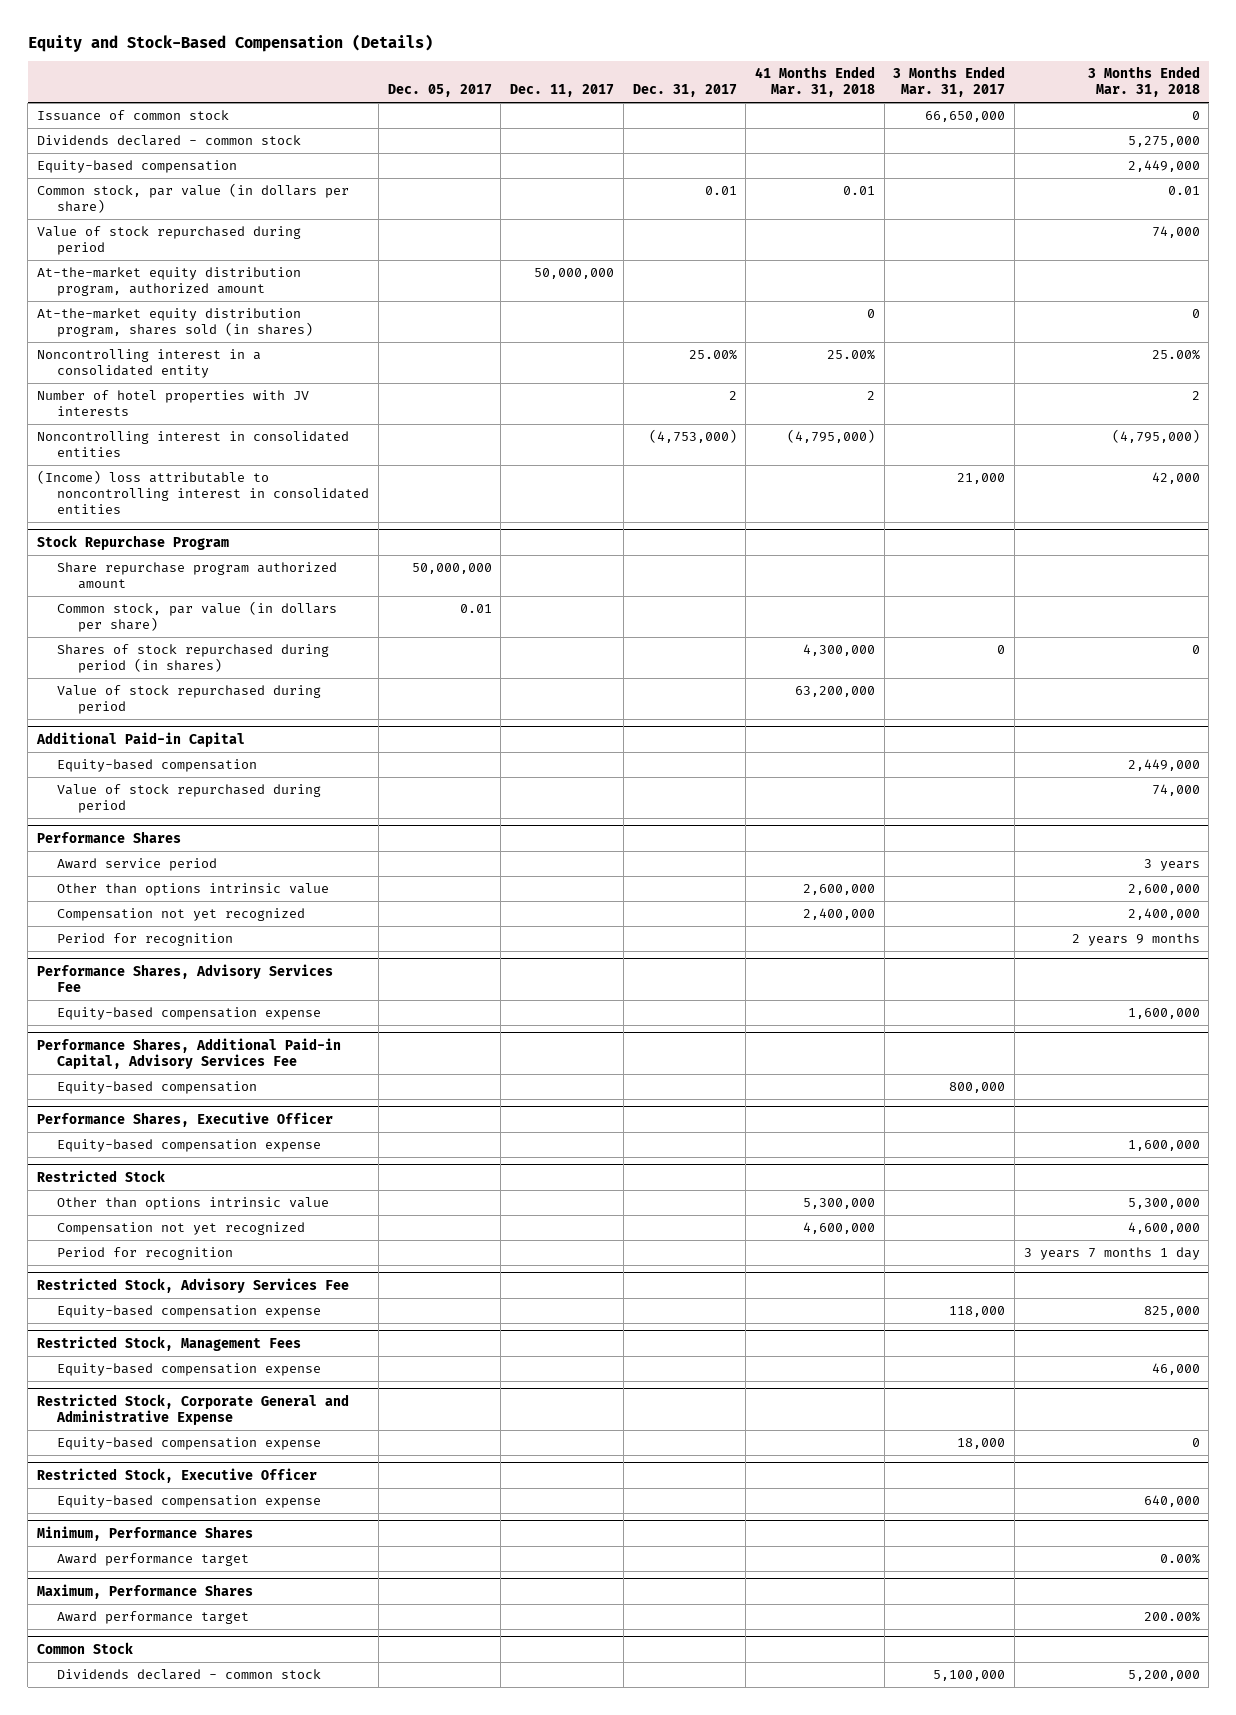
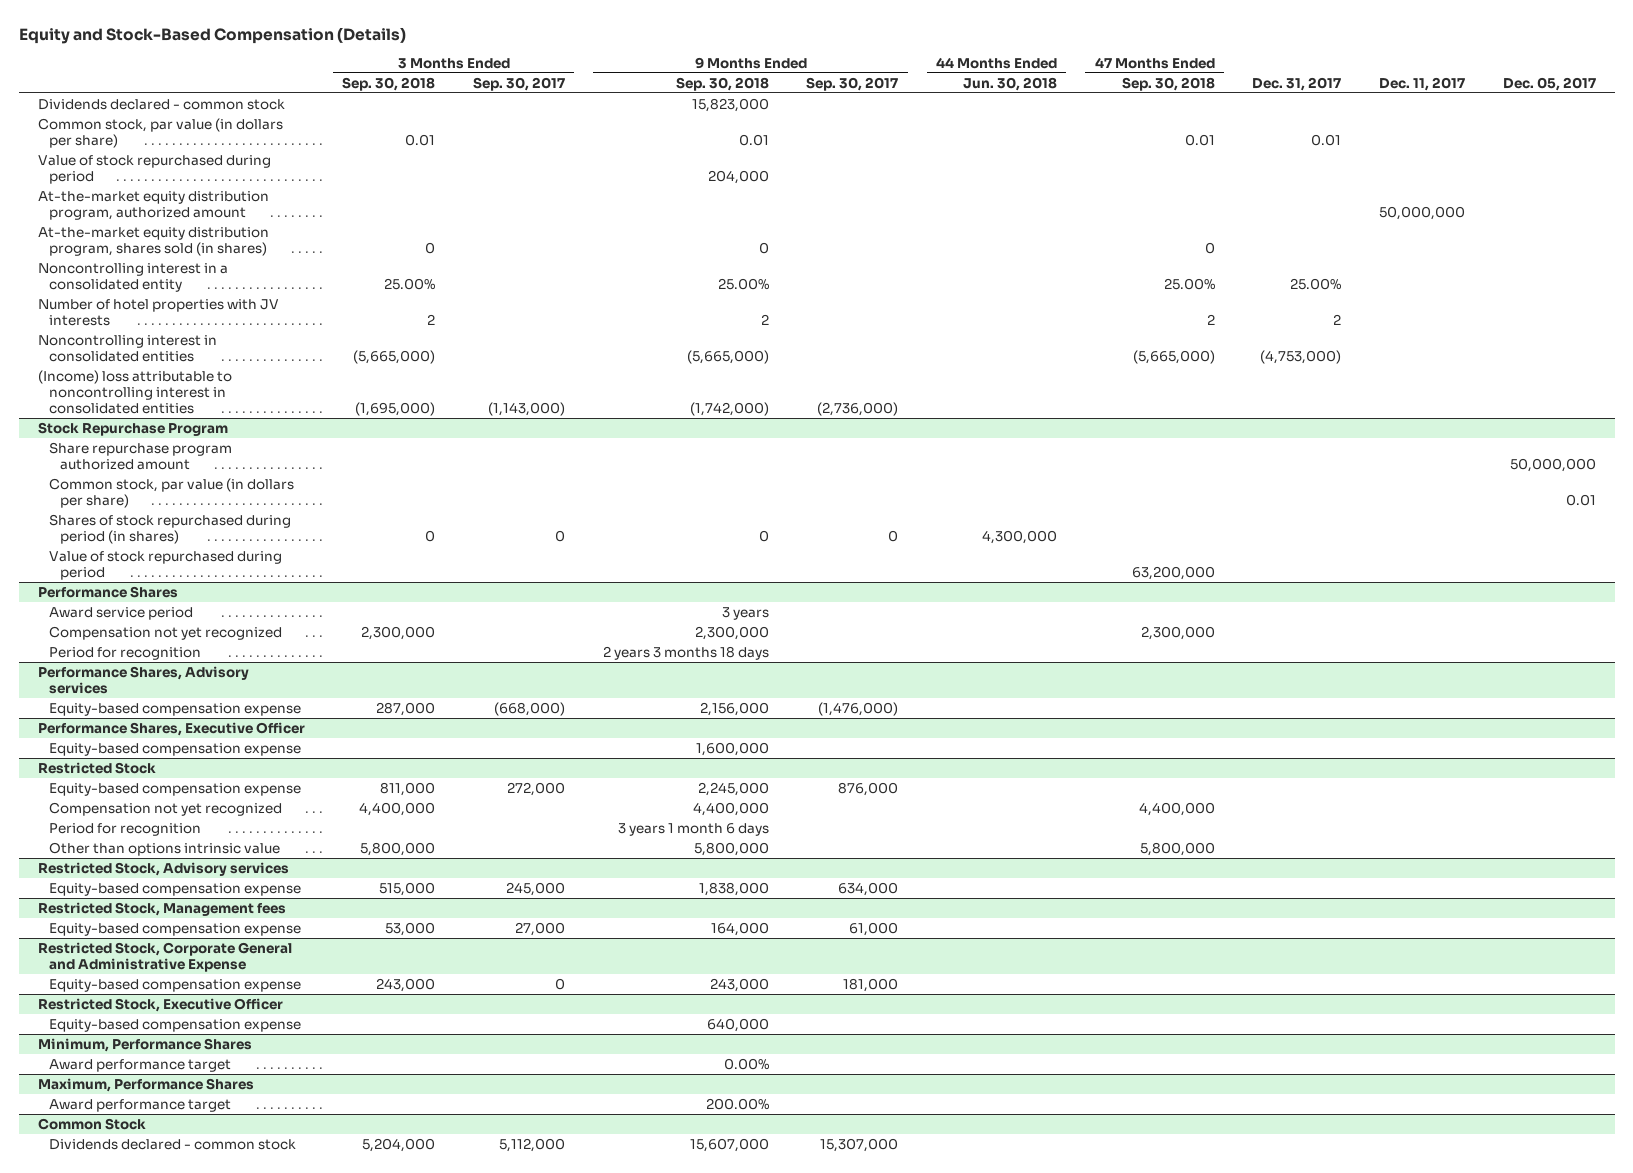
- | Dec. 05, 2017 | Dec. 11, 2017 | Dec. 31, 2017 | 41 Months Ended Mar. 31, 2018 | 3 Months Ended Mar. 31, 2017 | 3 Months Ended Mar. 31, 2018
+ | 3 Months Ended Sep. 30, 2018 | 3 Months Ended Sep. 30, 2017 | 9 Months Ended Sep. 30, 2018 | 9 Months Ended Sep. 30, 2017 | 44 Months Ended Jun. 30, 2018 | 47 Months Ended Sep. 30, 2018 | Dec. 31, 2017 | Dec. 11, 2017 | Dec. 05, 2017
- Issuance of common stock | | | | | 66,650,000 | 0
- Equity-based compensation | | | | | | 2,449,000
- Additional Paid-in Capital
- Equity-based compensation | | | | | | 2,449,000
- Value of stock repurchased during period | | | | | | 74,000
@ Performance Shares
- Other than options intrinsic value | | | | 2,600,000 | | 2,600,000
- Performance Shares, Advisory Services Fee
+ Performance Shares, Advisory services
- Performance Shares, Additional Paid-in Capital, Advisory Services Fee
- Equity-based compensation | | | | | 800,000 |
@ Restricted Stock
+ Equity-based compensation expense | 811,000 | 272,000 | 2,245,000 | 876,000 | | | | |
- Restricted Stock, Advisory Services Fee
@ Restricted Stock
moved down: Other than options intrinsic value | 5,800,000 | | 5,800,000 | | | 5,800,000 | | |
+ Restricted Stock, Advisory services
- Restricted Stock, Management Fees
+ Restricted Stock, Management fees

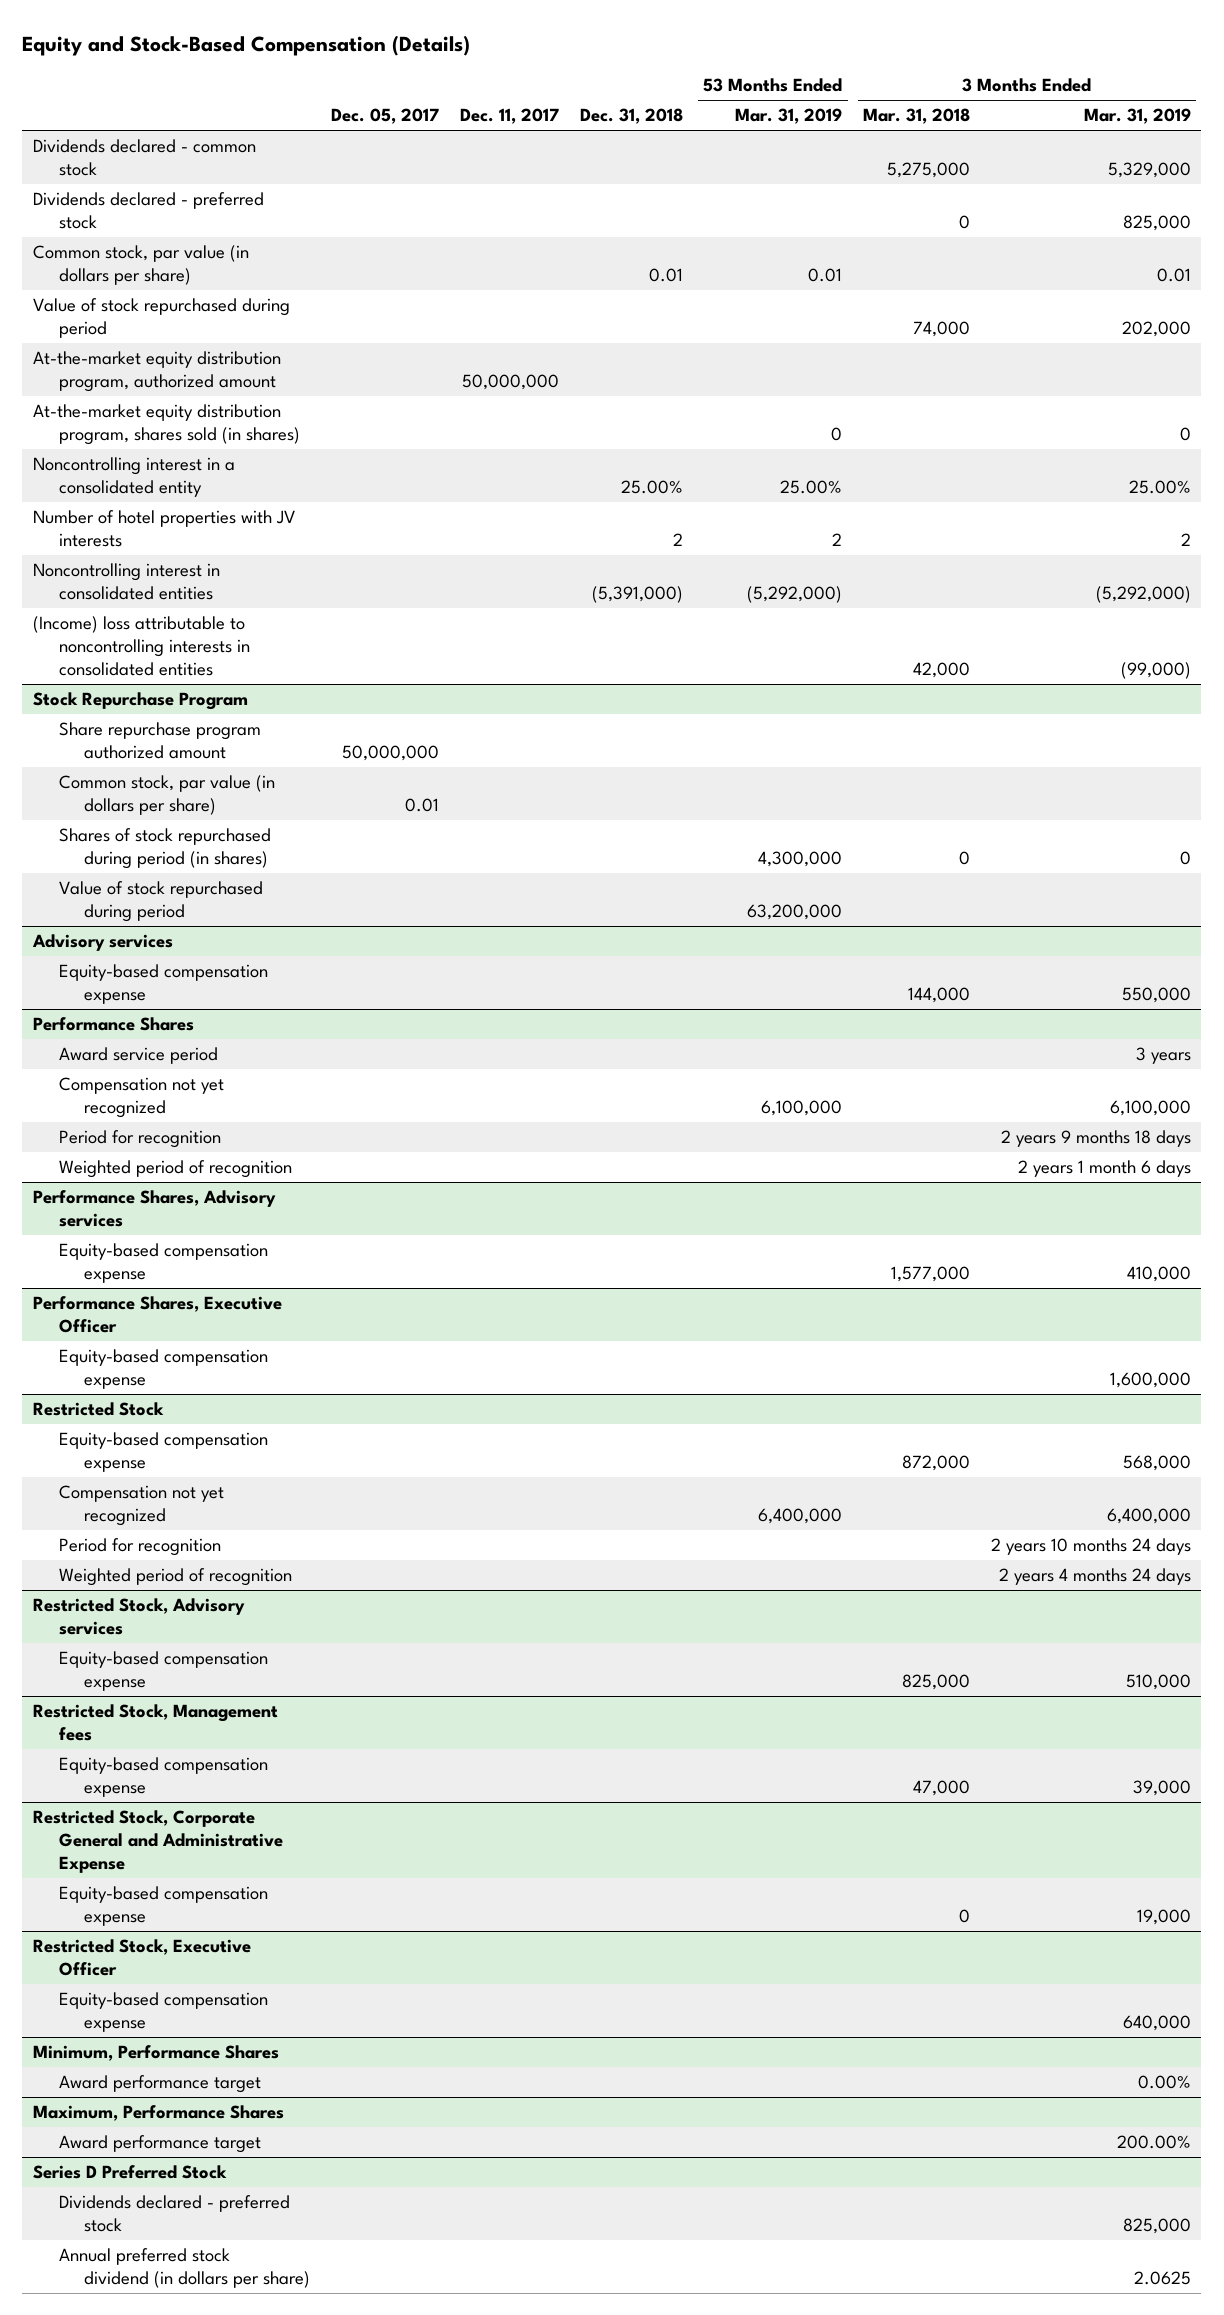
- | 3 Months Ended Sep. 30, 2018 | 3 Months Ended Sep. 30, 2017 | 9 Months Ended Sep. 30, 2018 | 9 Months Ended Sep. 30, 2017 | 44 Months Ended Jun. 30, 2018 | 47 Months Ended Sep. 30, 2018 | Dec. 31, 2017 | Dec. 11, 2017 | Dec. 05, 2017
+ | Dec. 05, 2017 | Dec. 11, 2017 | Dec. 31, 2018 | 53 Months Ended Mar. 31, 2019 | 3 Months Ended Mar. 31, 2018 | 3 Months Ended Mar. 31, 2019
+ Dividends declared - preferred stock | | | | | 0 | 825,000
- (Income) loss attributable to noncontrolling interest in consolidated entities | (1,695,000) | (1,143,000) | (1,742,000) | (2,736,000) | | | | |
+ (Income) loss attributable to noncontrolling interests in consolidated entities | | | | | 42,000 | (99,000)
+ Advisory services
+ Equity-based compensation expense | | | | | 144,000 | 550,000
@ Performance Shares
+ Weighted period of recognition | | | | | | 2 years 1 month 6 days
@ Restricted Stock
- Other than options intrinsic value | 5,800,000 | | 5,800,000 | | | 5,800,000 | | |
+ Weighted period of recognition | | | | | | 2 years 4 months 24 days
- Common Stock
- Dividends declared - common stock | 5,204,000 | 5,112,000 | 15,607,000 | 15,307,000 | | | | |
+ Series D Preferred Stock
+ Dividends declared - preferred stock | | | | | | 825,000
+ Annual preferred stock dividend (in dollars per share) | | | | | | 2.0625

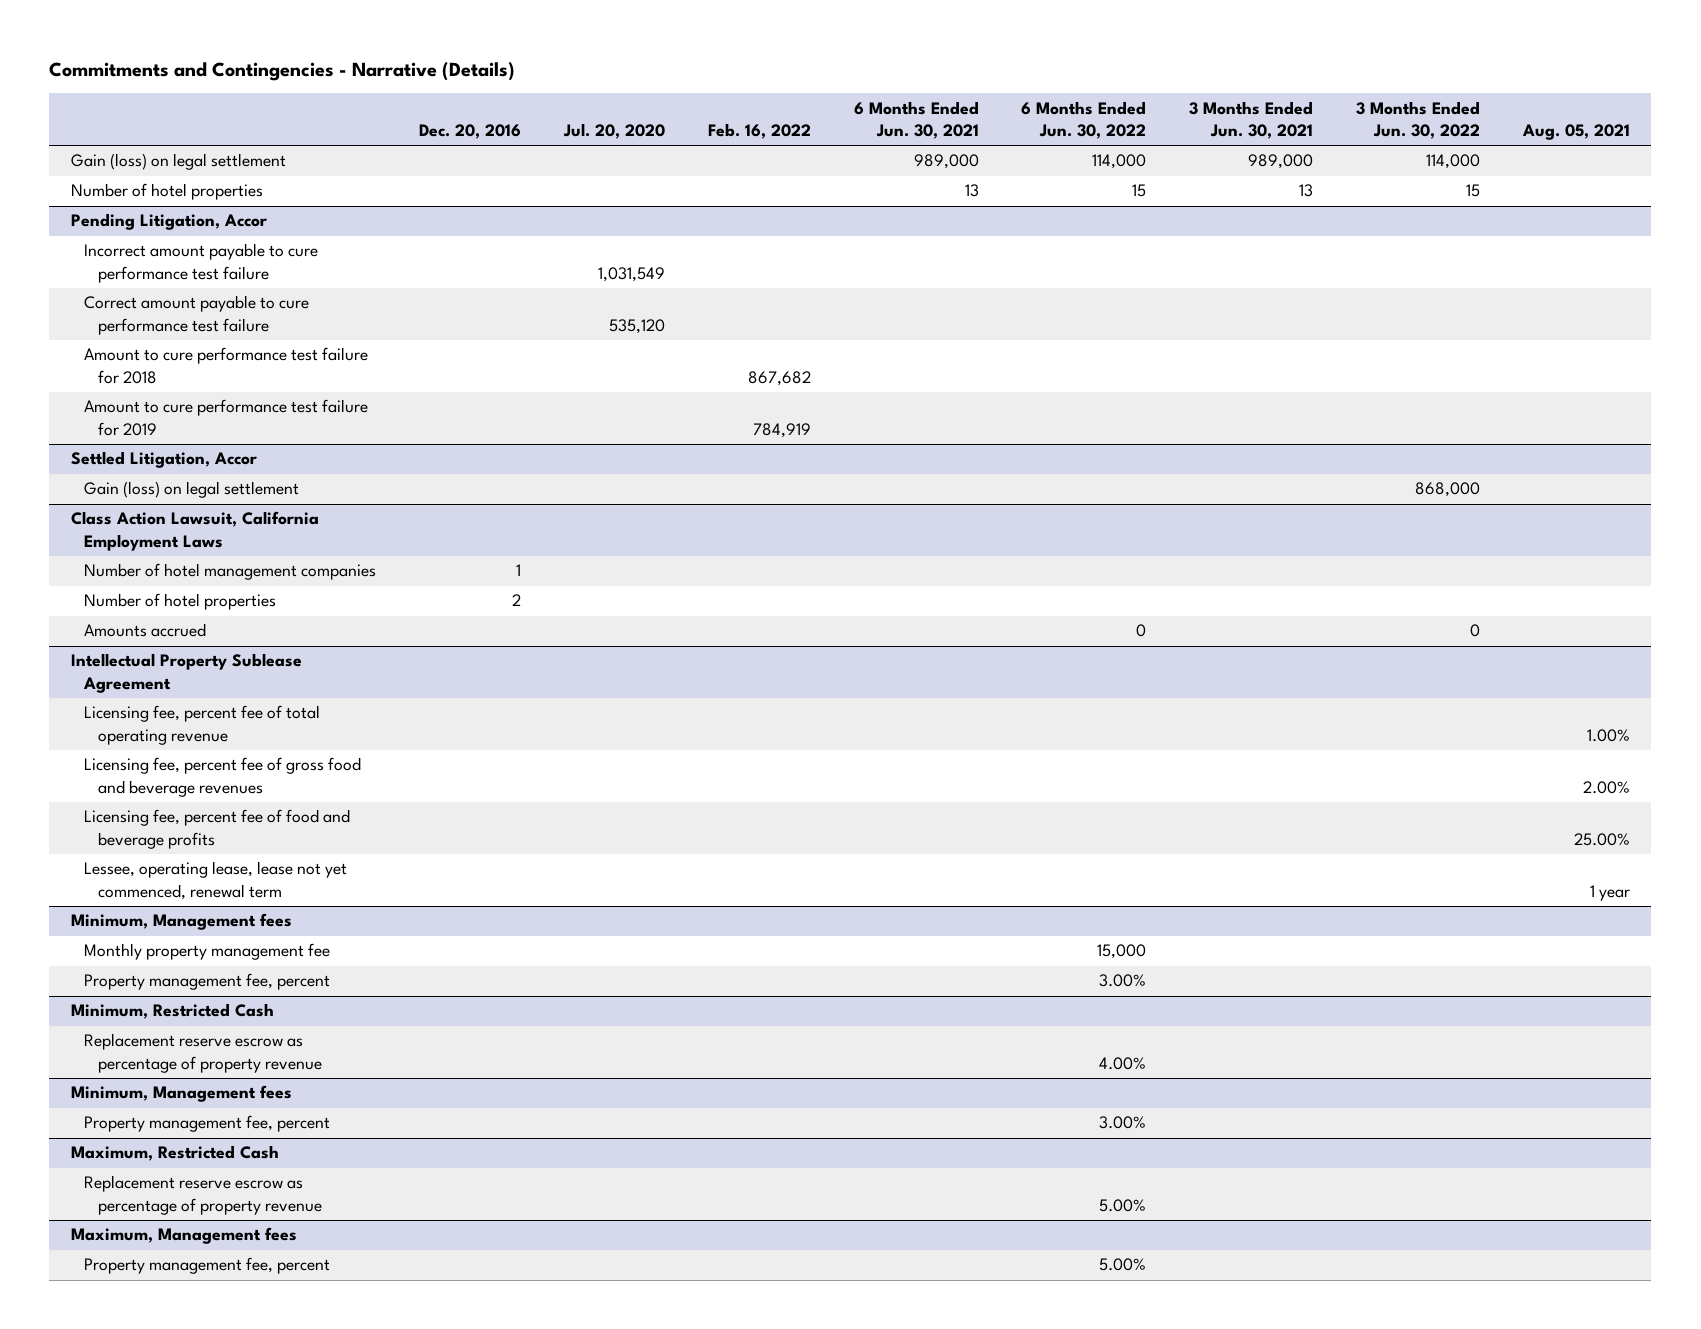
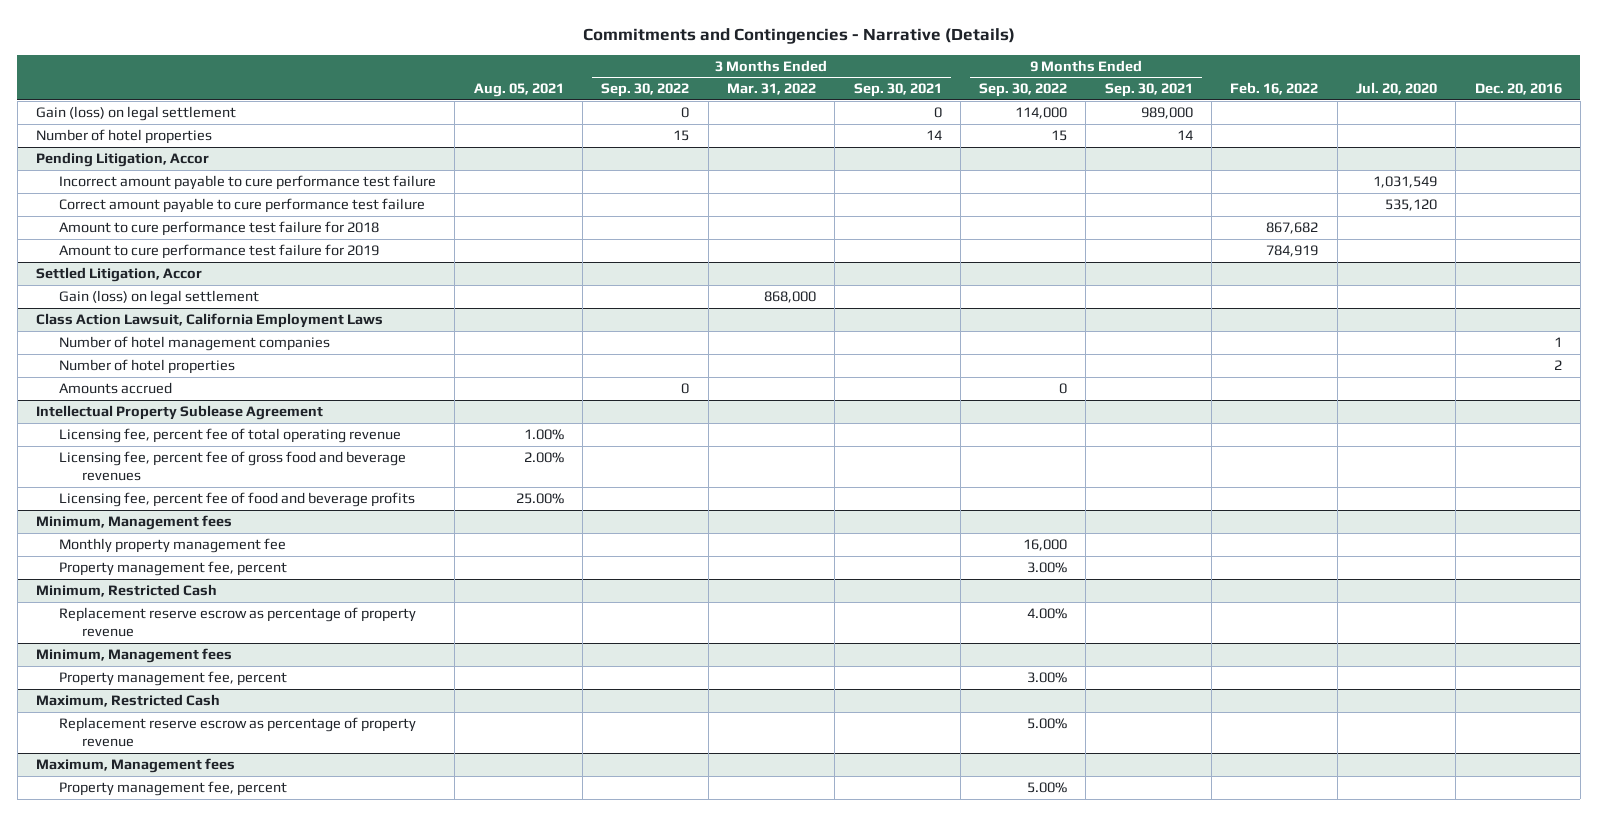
- | Dec. 20, 2016 | Jul. 20, 2020 | Feb. 16, 2022 | 6 Months Ended Jun. 30, 2021 | 6 Months Ended Jun. 30, 2022 | 3 Months Ended Jun. 30, 2021 | 3 Months Ended Jun. 30, 2022 | Aug. 05, 2021
+ | Aug. 05, 2021 | 3 Months Ended Sep. 30, 2022 | 3 Months Ended Mar. 31, 2022 | 3 Months Ended Sep. 30, 2021 | 9 Months Ended Sep. 30, 2022 | 9 Months Ended Sep. 30, 2021 | Feb. 16, 2022 | Jul. 20, 2020 | Dec. 20, 2016
@ Intellectual Property Sublease Agreement
- Lessee, operating lease, lease not yet commenced, renewal term | | | | | | | | 1 year

